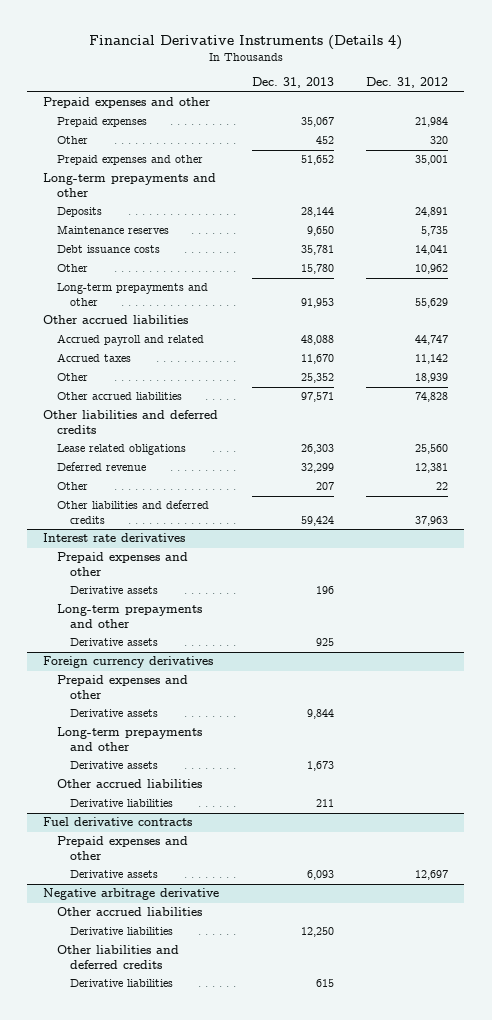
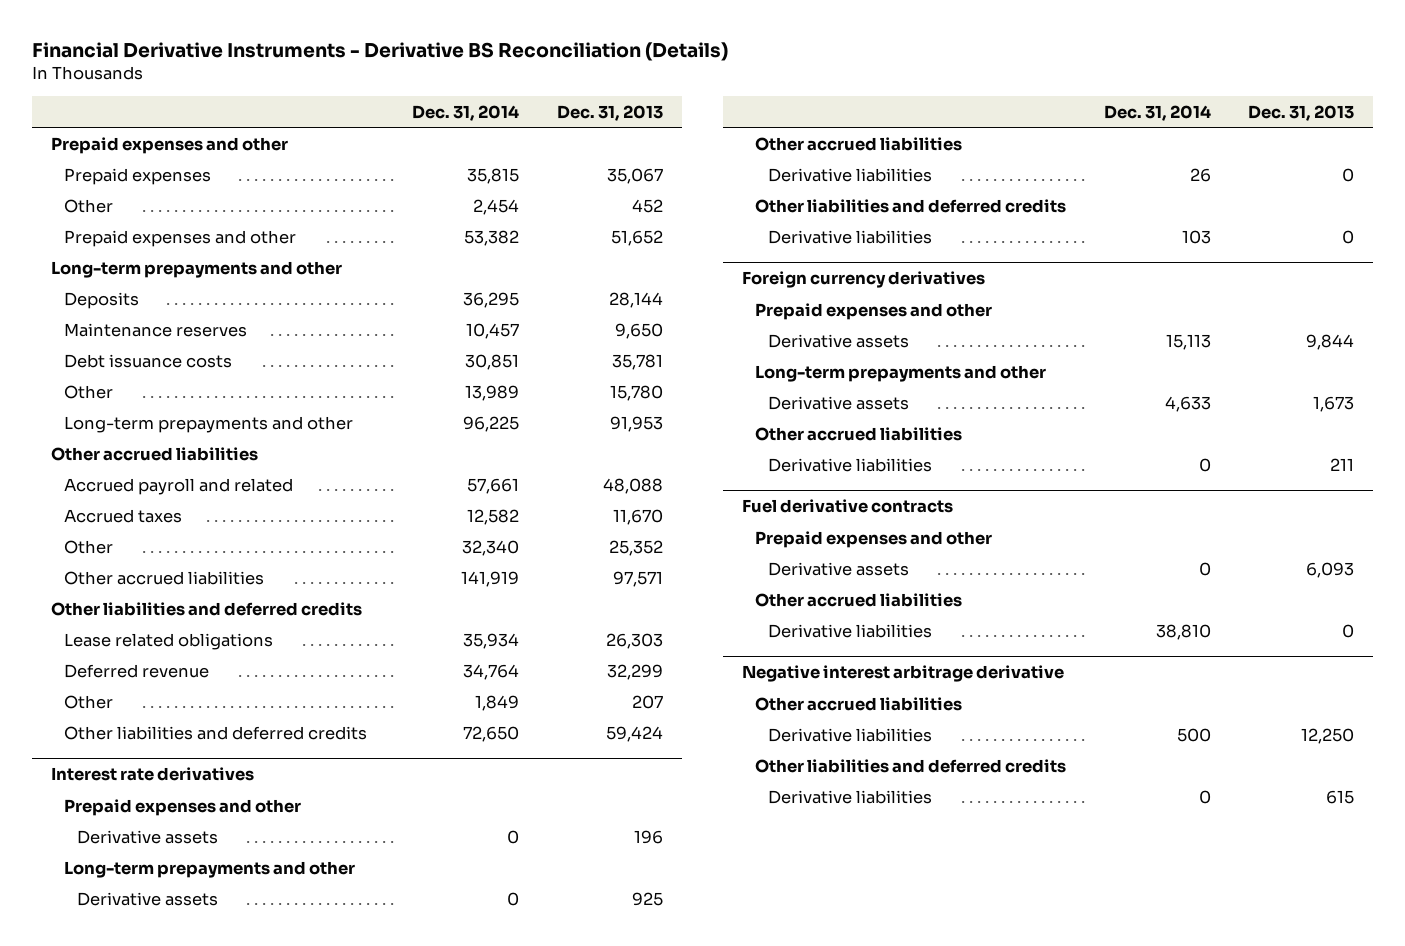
- Financial Derivative Instruments (Details 4)
+ Financial Derivative Instruments - Derivative BS Reconciliation (Details)
- | Dec. 31, 2013 | Dec. 31, 2012
+ | Dec. 31, 2014 | Dec. 31, 2013
@ Interest rate derivatives
+ Other accrued liabilities
+ Derivative liabilities | 26 | 0
+ Other liabilities and deferred credits
+ Derivative liabilities | 103 | 0
- Negative arbitrage derivative
@ Fuel derivative contracts
+ Derivative liabilities | 38,810 | 0
+ Negative interest arbitrage derivative
+ Other accrued liabilities

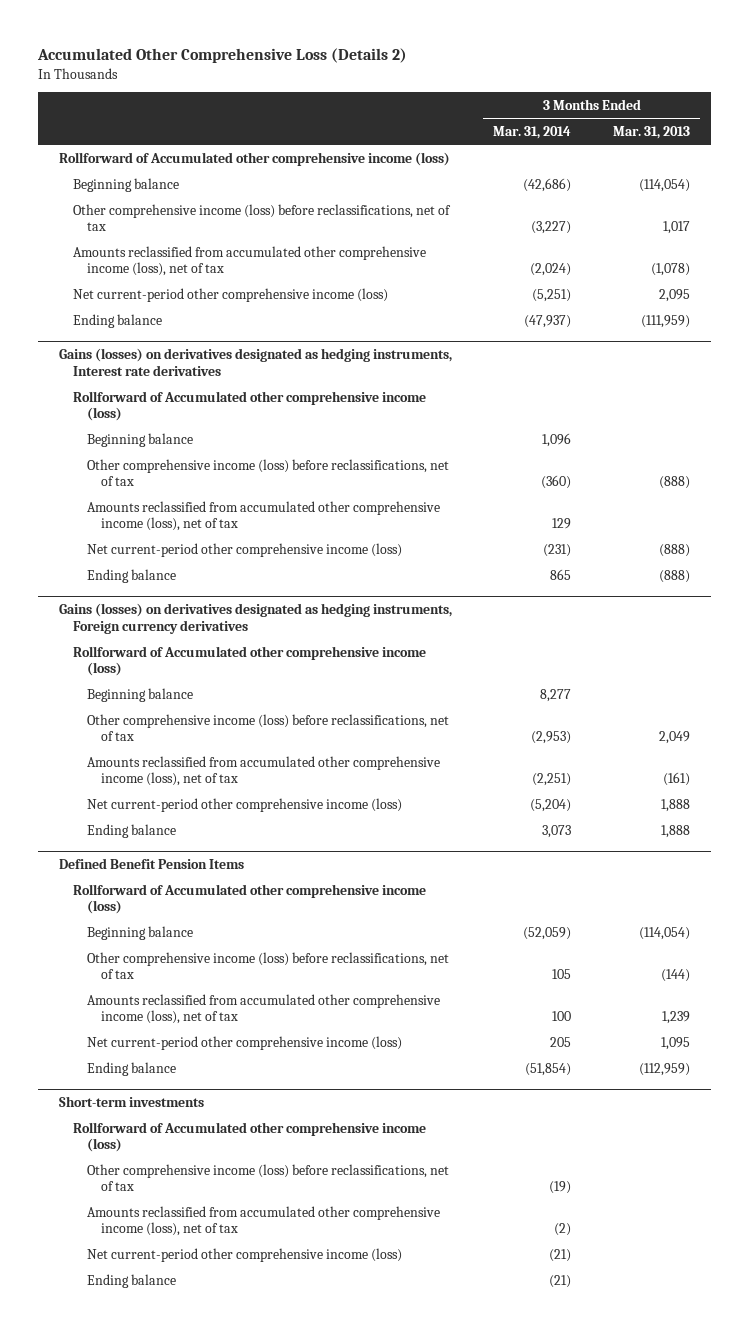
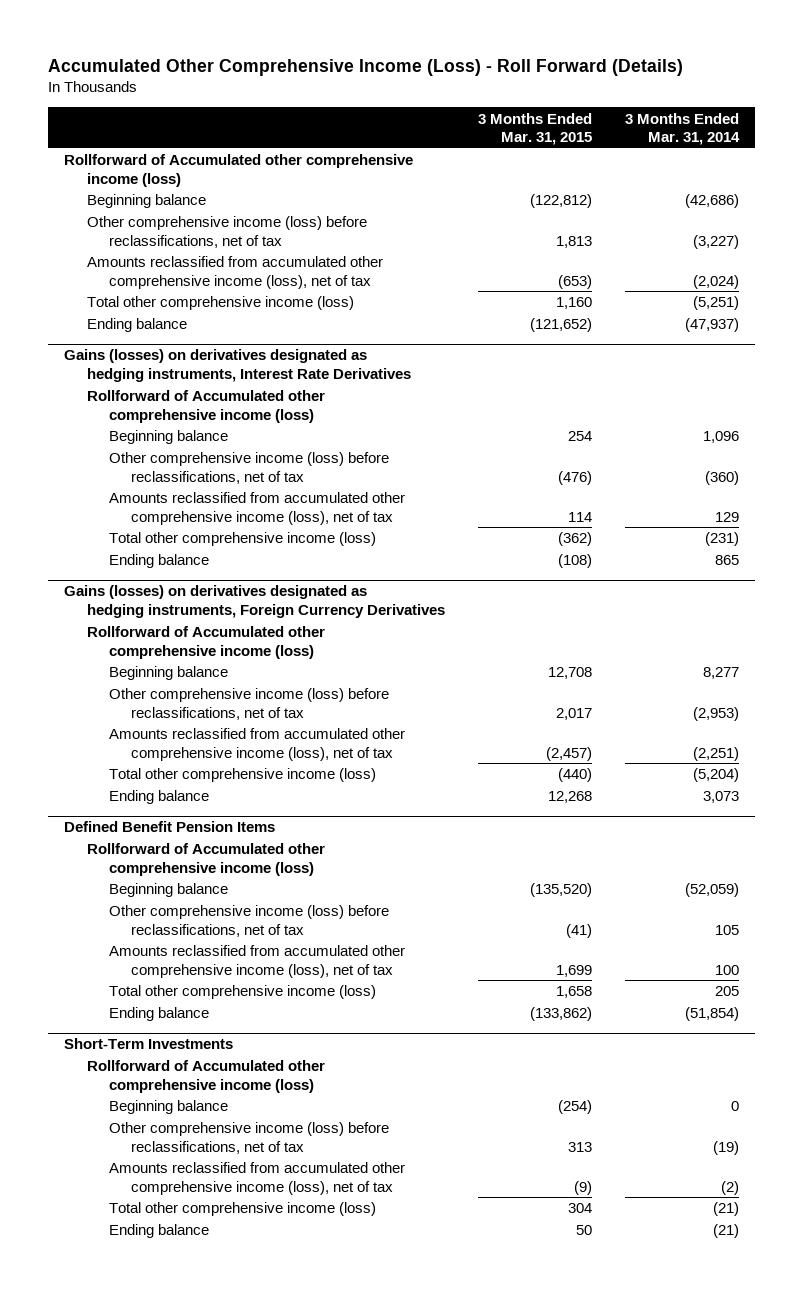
- Accumulated Other Comprehensive Loss (Details 2)
+ Accumulated Other Comprehensive Income (Loss) - Roll Forward (Details)
- | 3 Months Ended Mar. 31, 2014 | 3 Months Ended Mar. 31, 2013
+ | 3 Months Ended Mar. 31, 2015 | 3 Months Ended Mar. 31, 2014
- Net current-period other comprehensive income (loss) | (5,251) | 2,095
+ Total other comprehensive income (loss) | 1,160 | (5,251)
- Gains (losses) on derivatives designated as hedging instruments, Interest rate derivatives
+ Gains (losses) on derivatives designated as hedging instruments, Interest Rate Derivatives
- Net current-period other comprehensive income (loss) | (231) | (888)
+ Total other comprehensive income (loss) | (362) | (231)
- Gains (losses) on derivatives designated as hedging instruments, Foreign currency derivatives
+ Gains (losses) on derivatives designated as hedging instruments, Foreign Currency Derivatives
- Net current-period other comprehensive income (loss) | (5,204) | 1,888
+ Total other comprehensive income (loss) | (440) | (5,204)
@ Defined Benefit Pension Items
- Net current-period other comprehensive income (loss) | 205 | 1,095
+ Total other comprehensive income (loss) | 1,658 | 205
- Short-term investments
+ Short-Term Investments
+ Beginning balance | (254) | 0
- Net current-period other comprehensive income (loss) | (21) |
+ Total other comprehensive income (loss) | 304 | (21)

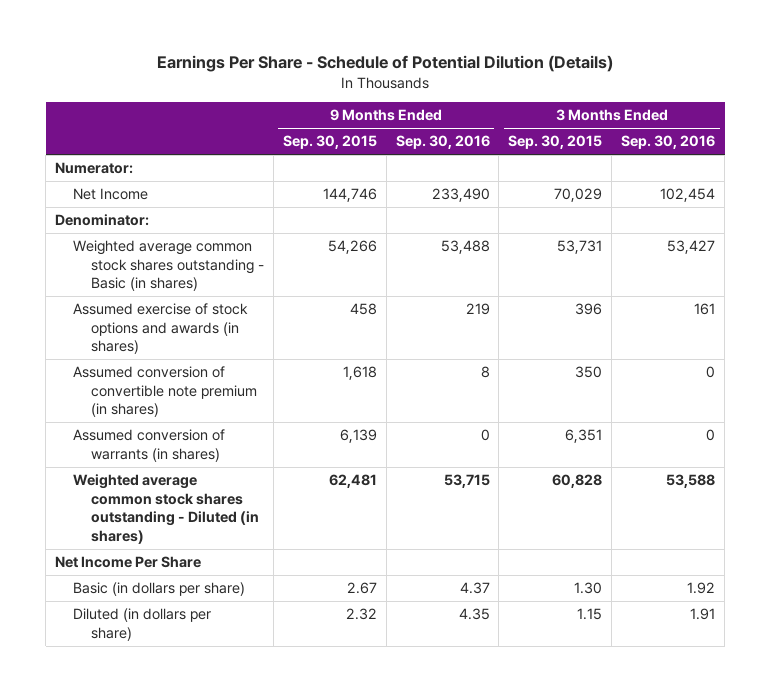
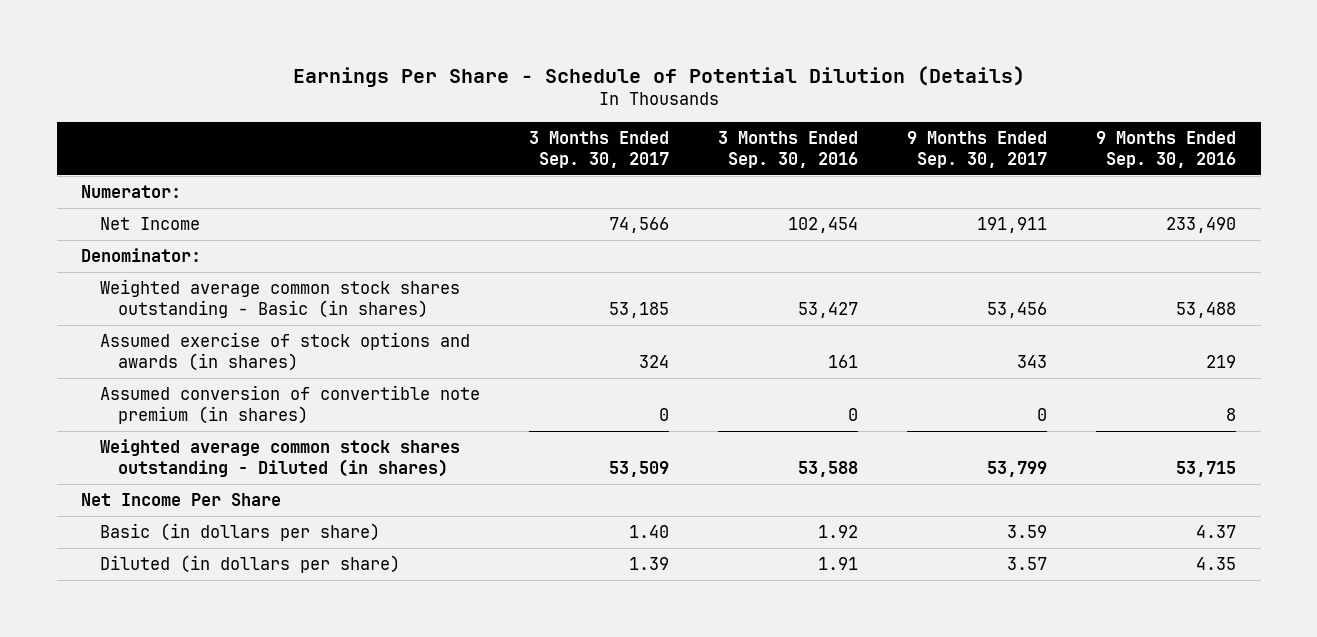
- | 9 Months Ended Sep. 30, 2015 | 9 Months Ended Sep. 30, 2016 | 3 Months Ended Sep. 30, 2015 | 3 Months Ended Sep. 30, 2016
+ | 3 Months Ended Sep. 30, 2017 | 3 Months Ended Sep. 30, 2016 | 9 Months Ended Sep. 30, 2017 | 9 Months Ended Sep. 30, 2016
- Assumed conversion of warrants (in shares) | 6,139 | 0 | 6,351 | 0

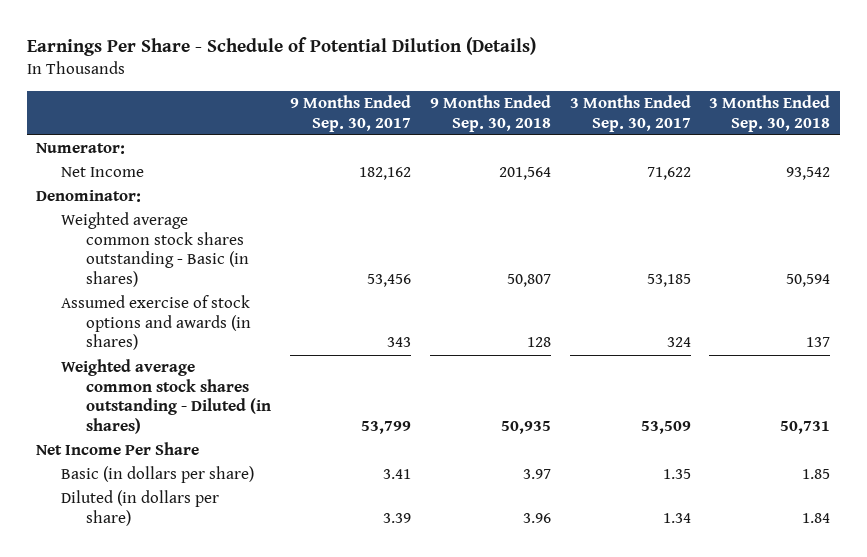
- | 3 Months Ended Sep. 30, 2017 | 3 Months Ended Sep. 30, 2016 | 9 Months Ended Sep. 30, 2017 | 9 Months Ended Sep. 30, 2016
+ | 9 Months Ended Sep. 30, 2017 | 9 Months Ended Sep. 30, 2018 | 3 Months Ended Sep. 30, 2017 | 3 Months Ended Sep. 30, 2018
- Net Income | 74,566 | 102,454 | 191,911 | 233,490
+ Net Income | 182,162 | 201,564 | 71,622 | 93,542
- Assumed conversion of convertible note premium (in shares) | 0 | 0 | 0 | 8
- Basic (in dollars per share) | 1.40 | 1.92 | 3.59 | 4.37
- Diluted (in dollars per share) | 1.39 | 1.91 | 3.57 | 4.35
+ Basic (in dollars per share) | 3.41 | 3.97 | 1.35 | 1.85
+ Diluted (in dollars per share) | 3.39 | 3.96 | 1.34 | 1.84

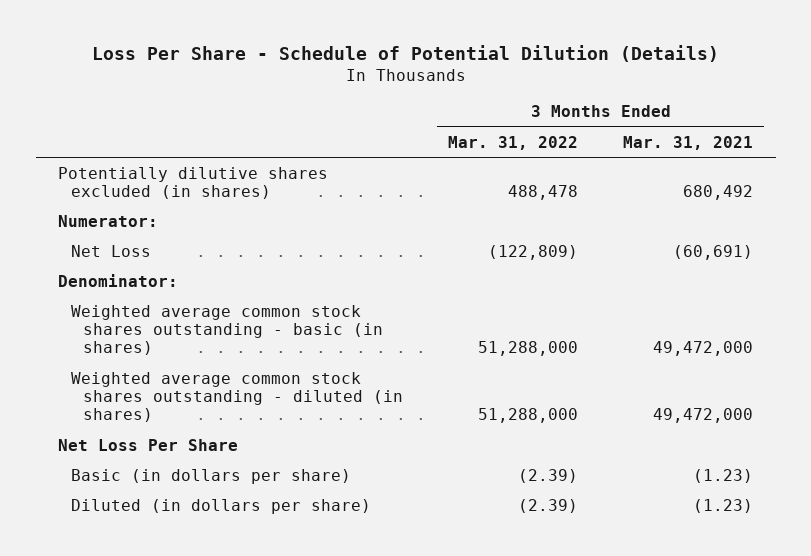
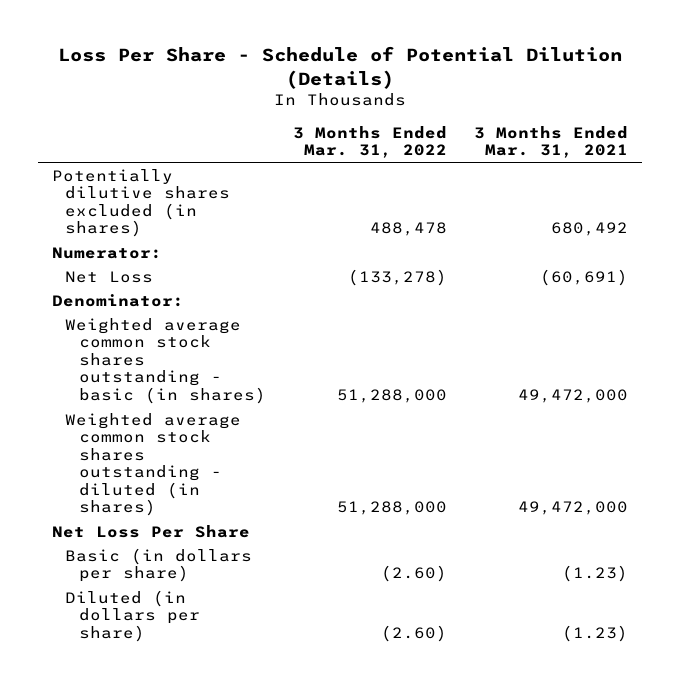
- Net Loss | (122,809) | (60,691)
+ Net Loss | (133,278) | (60,691)
- Basic (in dollars per share) | (2.39) | (1.23)
- Diluted (in dollars per share) | (2.39) | (1.23)
+ Basic (in dollars per share) | (2.60) | (1.23)
+ Diluted (in dollars per share) | (2.60) | (1.23)

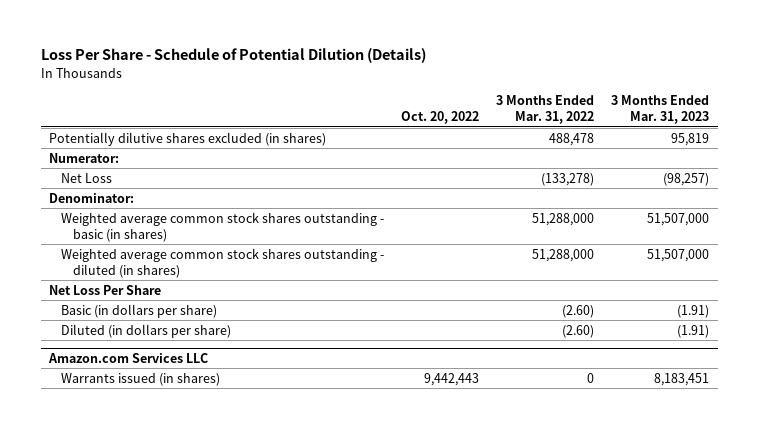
- | 3 Months Ended Mar. 31, 2022 | 3 Months Ended Mar. 31, 2021
+ | Oct. 20, 2022 | 3 Months Ended Mar. 31, 2022 | 3 Months Ended Mar. 31, 2023
+ Amazon.com Services LLC
+ Warrants issued (in shares) | 9,442,443 | 0 | 8,183,451

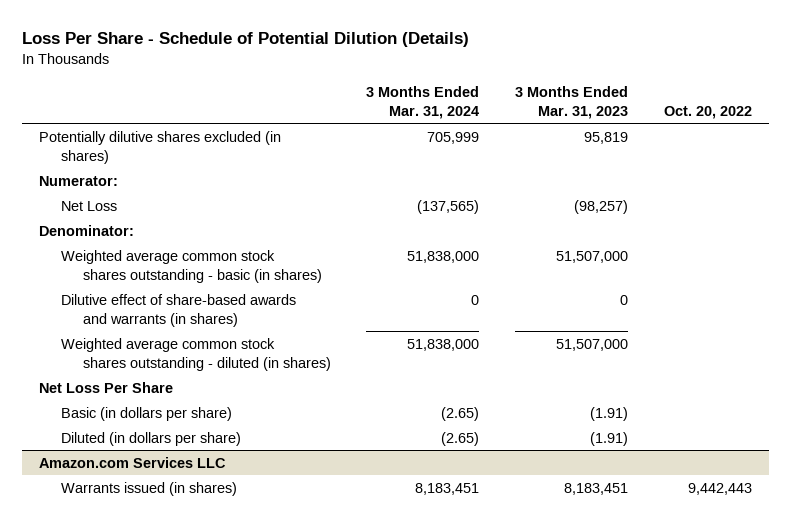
- | Oct. 20, 2022 | 3 Months Ended Mar. 31, 2022 | 3 Months Ended Mar. 31, 2023
+ | 3 Months Ended Mar. 31, 2024 | 3 Months Ended Mar. 31, 2023 | Oct. 20, 2022
+ Dilutive effect of share-based awards and warrants (in shares) | 0 | 0 |

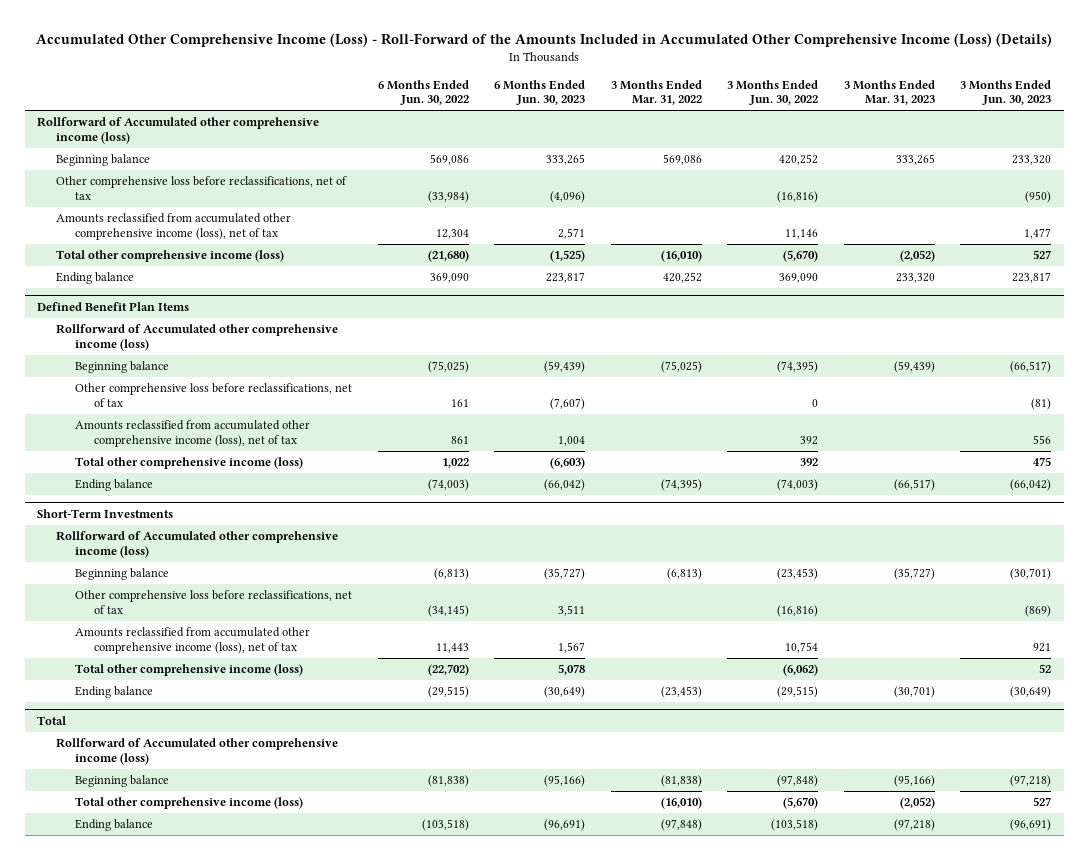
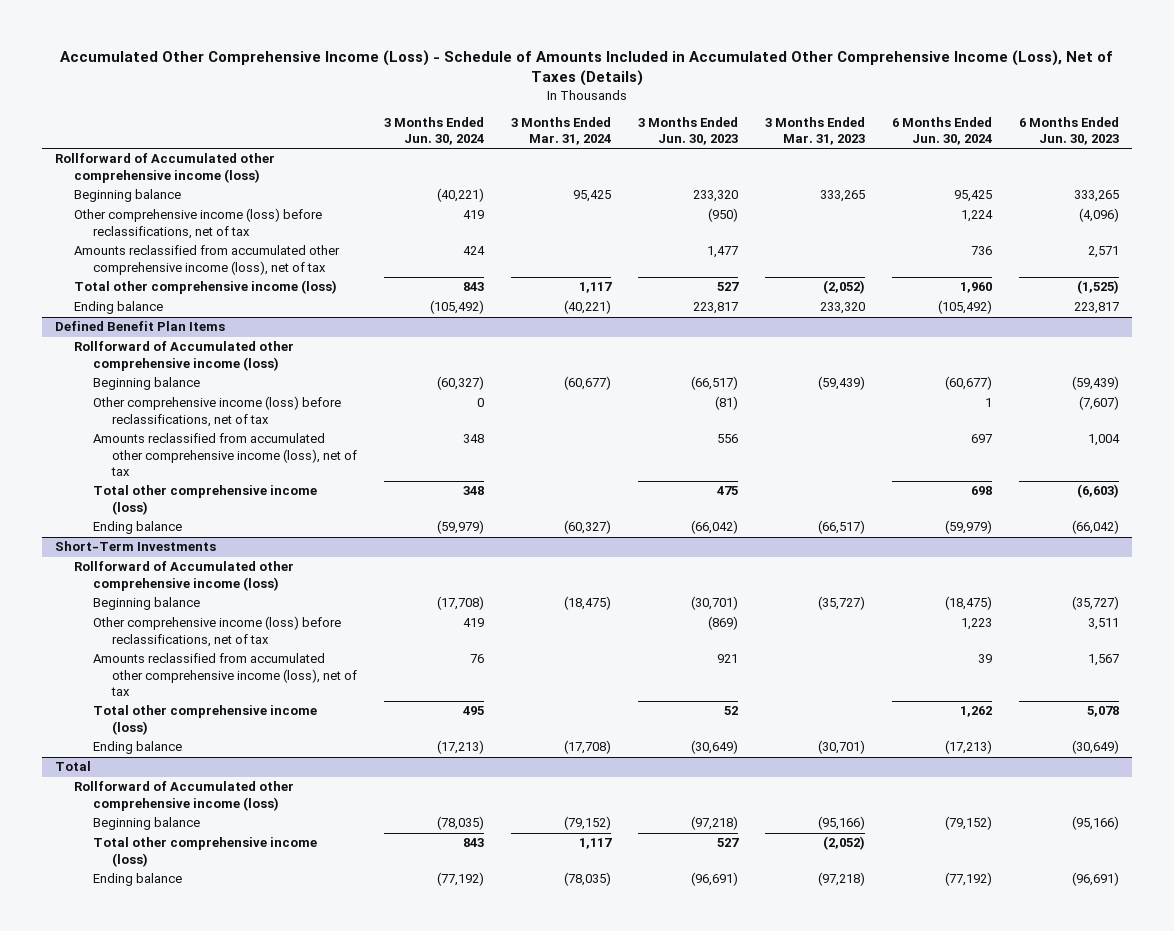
- Accumulated Other Comprehensive Income (Loss) - Roll-Forward of the Amounts Included in Accumulated Other Comprehensive Income (Loss) (Details)
+ Accumulated Other Comprehensive Income (Loss) - Schedule of Amounts Included in Accumulated Other Comprehensive Income (Loss), Net of Taxes (Details)
- | 6 Months Ended Jun. 30, 2022 | 6 Months Ended Jun. 30, 2023 | 3 Months Ended Mar. 31, 2022 | 3 Months Ended Jun. 30, 2022 | 3 Months Ended Mar. 31, 2023 | 3 Months Ended Jun. 30, 2023
+ | 3 Months Ended Jun. 30, 2024 | 3 Months Ended Mar. 31, 2024 | 3 Months Ended Jun. 30, 2023 | 3 Months Ended Mar. 31, 2023 | 6 Months Ended Jun. 30, 2024 | 6 Months Ended Jun. 30, 2023
- Other comprehensive loss before reclassifications, net of tax | (33,984) | (4,096) | | (16,816) | | (950)
+ Other comprehensive income (loss) before reclassifications, net of tax | 419 | | (950) | | 1,224 | (4,096)
@ Defined Benefit Plan Items
- Other comprehensive loss before reclassifications, net of tax | 161 | (7,607) | | 0 | | (81)
+ Other comprehensive income (loss) before reclassifications, net of tax | 0 | | (81) | | 1 | (7,607)
@ Short-Term Investments
- Other comprehensive loss before reclassifications, net of tax | (34,145) | 3,511 | | (16,816) | | (869)
+ Other comprehensive income (loss) before reclassifications, net of tax | 419 | | (869) | | 1,223 | 3,511

